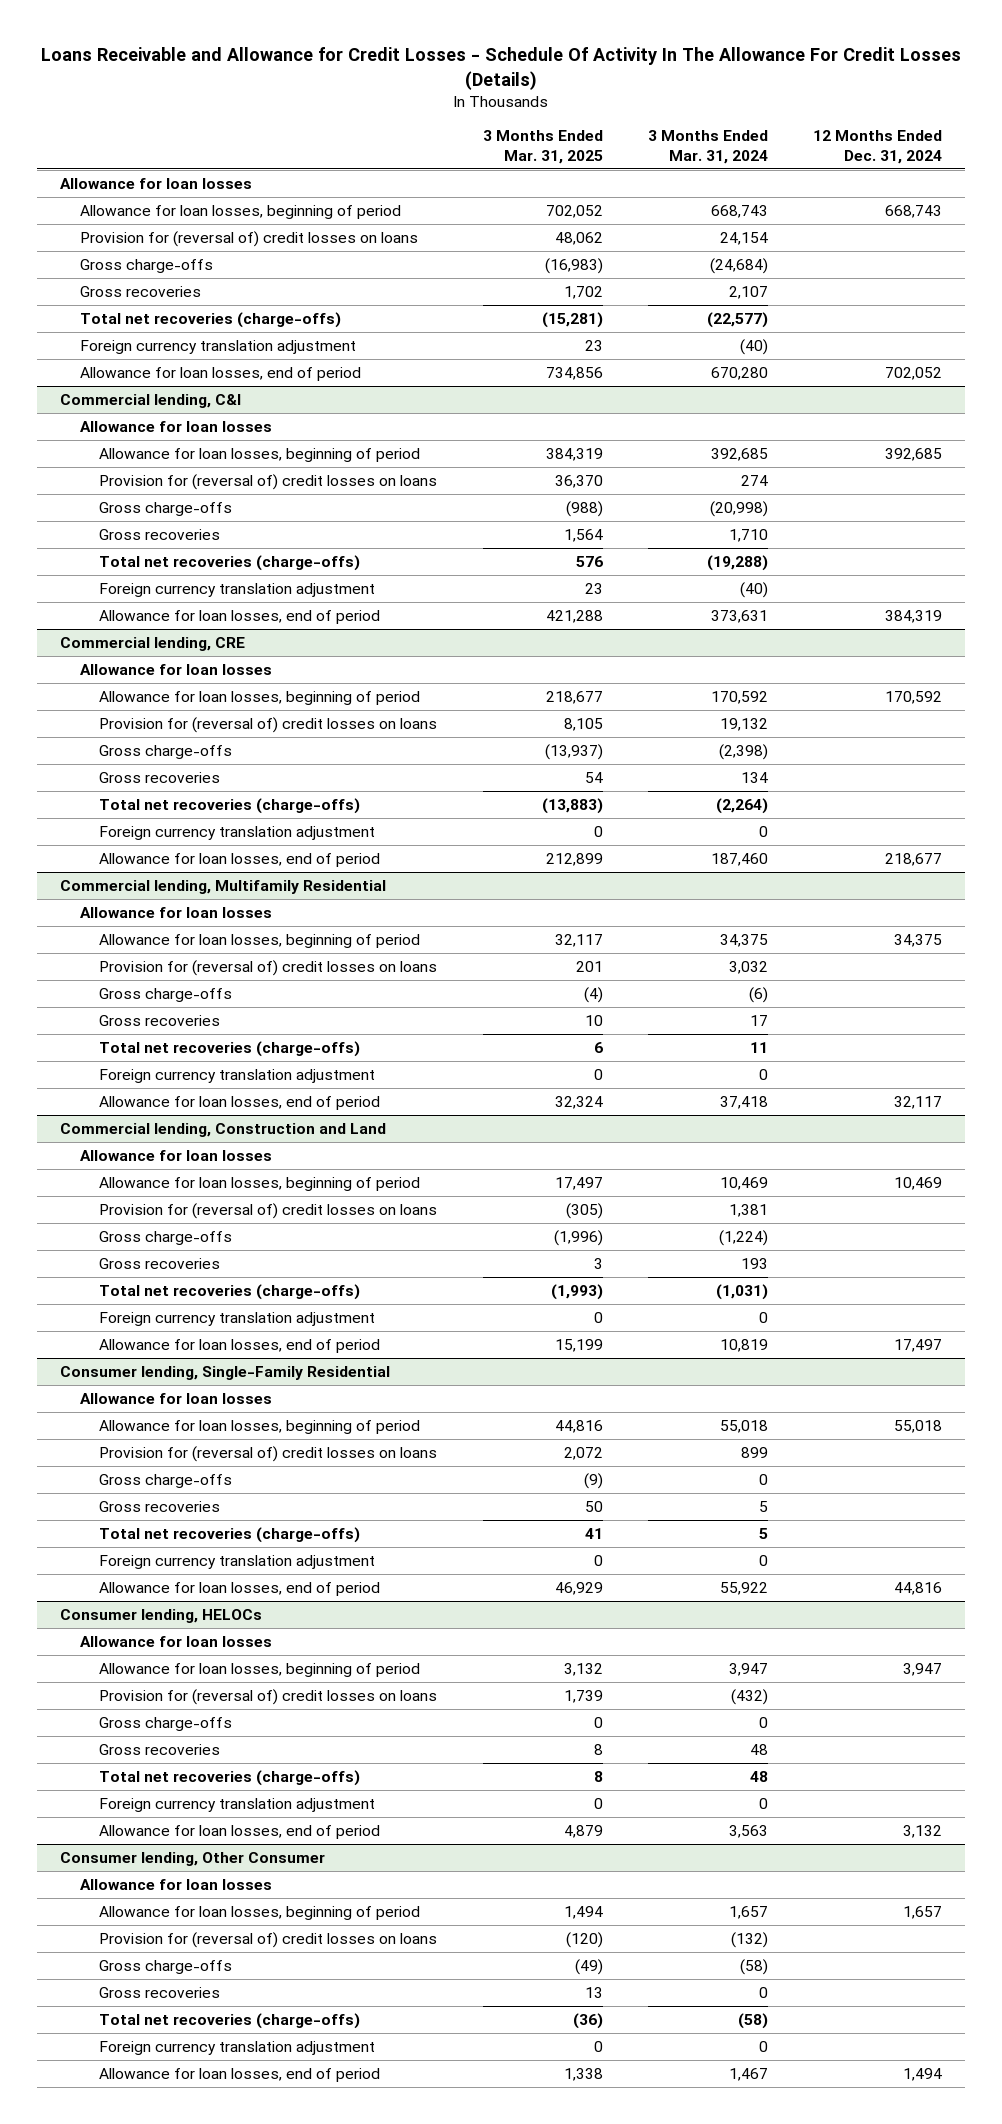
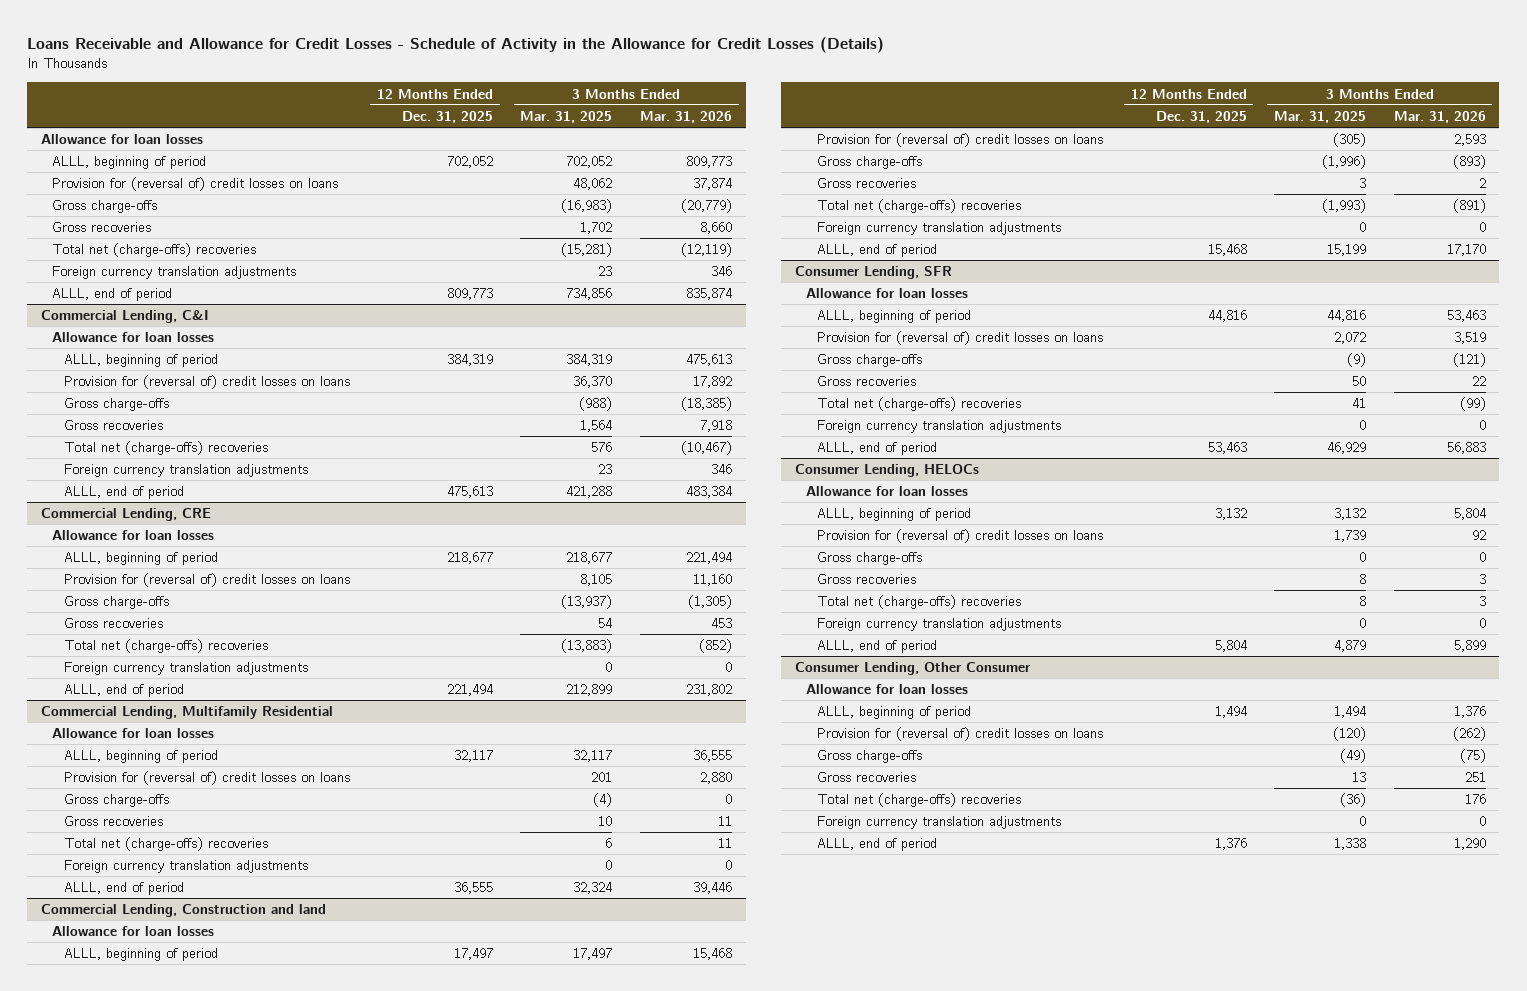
- Loans Receivable and Allowance for Credit Losses - Schedule Of Activity In The Allowance For Credit Losses (Details)
+ Loans Receivable and Allowance for Credit Losses - Schedule of Activity in the Allowance for Credit Losses (Details)
- | 3 Months Ended Mar. 31, 2025 | 3 Months Ended Mar. 31, 2024 | 12 Months Ended Dec. 31, 2024
+ | 12 Months Ended Dec. 31, 2025 | 3 Months Ended Mar. 31, 2025 | 3 Months Ended Mar. 31, 2026
- Allowance for loan losses, beginning of period | 702,052 | 668,743 | 668,743
+ ALLL, beginning of period | 702,052 | 702,052 | 809,773
- Total net recoveries (charge-offs) | (15,281) | (22,577) |
- Foreign currency translation adjustment | 23 | (40) |
- Allowance for loan losses, end of period | 734,856 | 670,280 | 702,052
- Commercial lending, C&I
+ Total net (charge-offs) recoveries | | (15,281) | (12,119)
+ Foreign currency translation adjustments | | 23 | 346
+ ALLL, end of period | 809,773 | 734,856 | 835,874
+ Commercial Lending, C&I
- Allowance for loan losses, beginning of period | 384,319 | 392,685 | 392,685
+ ALLL, beginning of period | 384,319 | 384,319 | 475,613
- Total net recoveries (charge-offs) | 576 | (19,288) |
- Foreign currency translation adjustment | 23 | (40) |
- Allowance for loan losses, end of period | 421,288 | 373,631 | 384,319
- Commercial lending, CRE
+ Total net (charge-offs) recoveries | | 576 | (10,467)
+ Foreign currency translation adjustments | | 23 | 346
+ ALLL, end of period | 475,613 | 421,288 | 483,384
+ Commercial Lending, CRE
- Allowance for loan losses, beginning of period | 218,677 | 170,592 | 170,592
+ ALLL, beginning of period | 218,677 | 218,677 | 221,494
- Total net recoveries (charge-offs) | (13,883) | (2,264) |
- Foreign currency translation adjustment | 0 | 0 |
- Allowance for loan losses, end of period | 212,899 | 187,460 | 218,677
- Commercial lending, Multifamily Residential
+ Total net (charge-offs) recoveries | | (13,883) | (852)
+ Foreign currency translation adjustments | | 0 | 0
+ ALLL, end of period | 221,494 | 212,899 | 231,802
+ Commercial Lending, Multifamily Residential
- Allowance for loan losses, beginning of period | 32,117 | 34,375 | 34,375
+ ALLL, beginning of period | 32,117 | 32,117 | 36,555
- Total net recoveries (charge-offs) | 6 | 11 |
- Foreign currency translation adjustment | 0 | 0 |
- Allowance for loan losses, end of period | 32,324 | 37,418 | 32,117
- Commercial lending, Construction and Land
+ Total net (charge-offs) recoveries | | 6 | 11
+ Foreign currency translation adjustments | | 0 | 0
+ ALLL, end of period | 36,555 | 32,324 | 39,446
+ Commercial Lending, Construction and land
- Allowance for loan losses, beginning of period | 17,497 | 10,469 | 10,469
+ ALLL, beginning of period | 17,497 | 17,497 | 15,468
- Total net recoveries (charge-offs) | (1,993) | (1,031) |
- Foreign currency translation adjustment | 0 | 0 |
- Allowance for loan losses, end of period | 15,199 | 10,819 | 17,497
- Consumer lending, Single-Family Residential
+ Total net (charge-offs) recoveries | | (1,993) | (891)
+ Foreign currency translation adjustments | | 0 | 0
+ ALLL, end of period | 15,468 | 15,199 | 17,170
+ Consumer Lending, SFR
- Allowance for loan losses, beginning of period | 44,816 | 55,018 | 55,018
+ ALLL, beginning of period | 44,816 | 44,816 | 53,463
- Total net recoveries (charge-offs) | 41 | 5 |
- Foreign currency translation adjustment | 0 | 0 |
- Allowance for loan losses, end of period | 46,929 | 55,922 | 44,816
- Consumer lending, HELOCs
+ Total net (charge-offs) recoveries | | 41 | (99)
+ Foreign currency translation adjustments | | 0 | 0
+ ALLL, end of period | 53,463 | 46,929 | 56,883
+ Consumer Lending, HELOCs
- Allowance for loan losses, beginning of period | 3,132 | 3,947 | 3,947
+ ALLL, beginning of period | 3,132 | 3,132 | 5,804
- Total net recoveries (charge-offs) | 8 | 48 |
- Foreign currency translation adjustment | 0 | 0 |
- Allowance for loan losses, end of period | 4,879 | 3,563 | 3,132
- Consumer lending, Other Consumer
+ Total net (charge-offs) recoveries | | 8 | 3
+ Foreign currency translation adjustments | | 0 | 0
+ ALLL, end of period | 5,804 | 4,879 | 5,899
+ Consumer Lending, Other Consumer
- Allowance for loan losses, beginning of period | 1,494 | 1,657 | 1,657
+ ALLL, beginning of period | 1,494 | 1,494 | 1,376
- Total net recoveries (charge-offs) | (36) | (58) |
- Foreign currency translation adjustment | 0 | 0 |
- Allowance for loan losses, end of period | 1,338 | 1,467 | 1,494
+ Total net (charge-offs) recoveries | | (36) | 176
+ Foreign currency translation adjustments | | 0 | 0
+ ALLL, end of period | 1,376 | 1,338 | 1,290

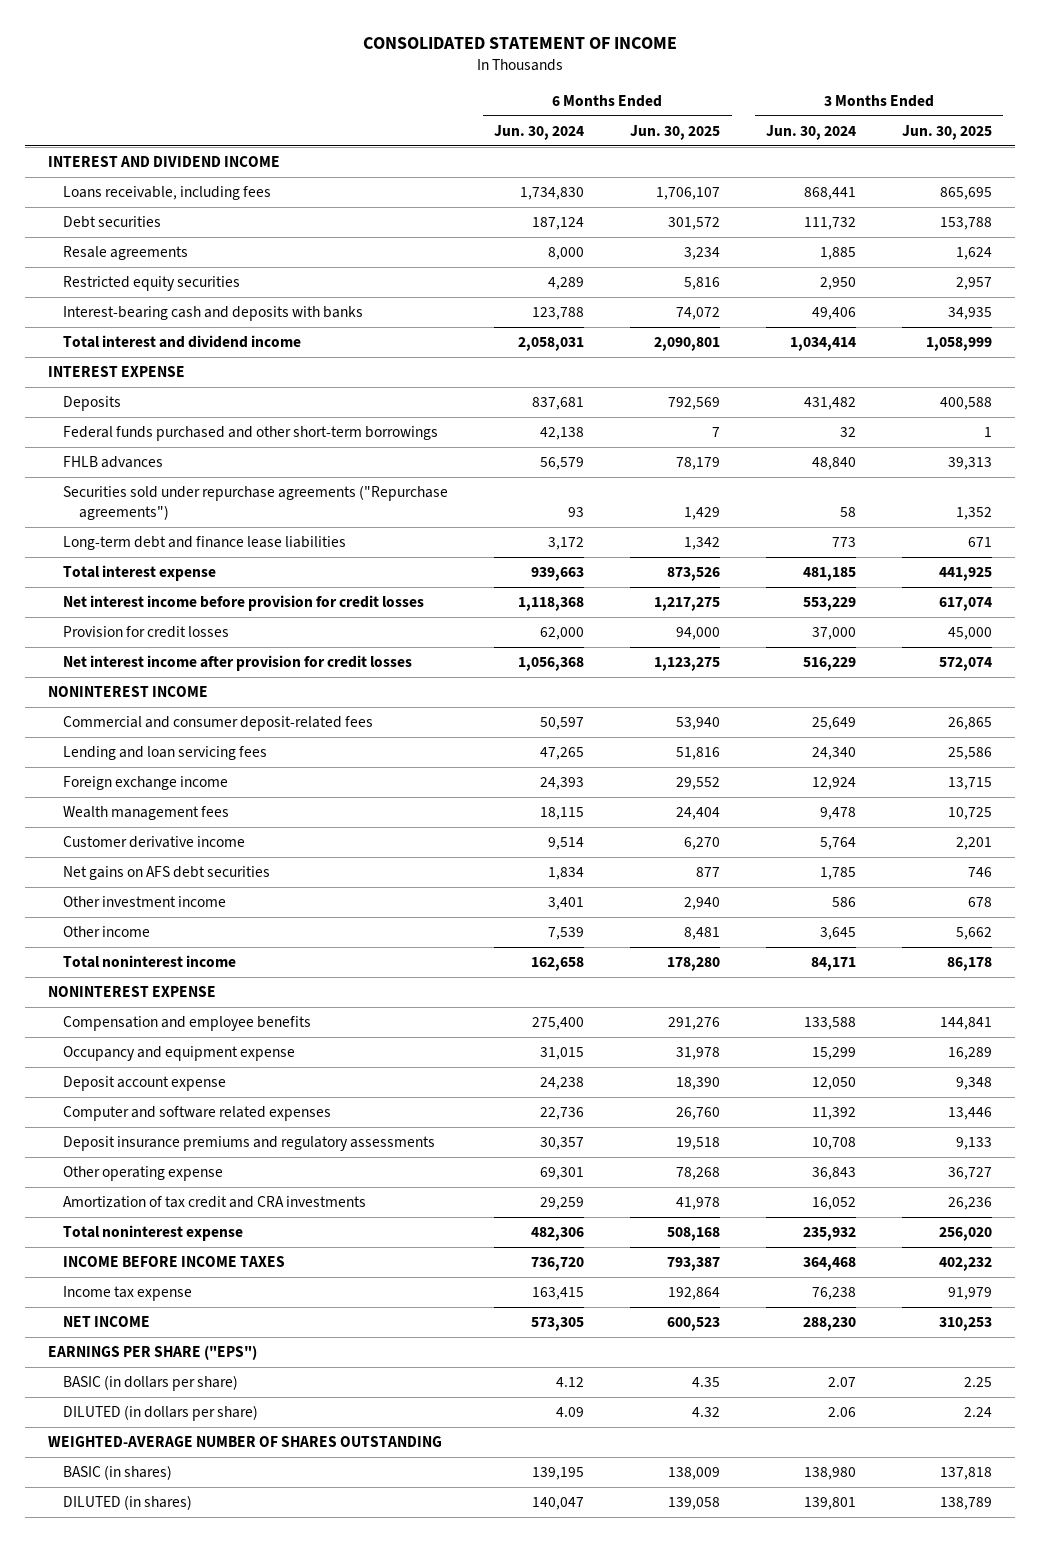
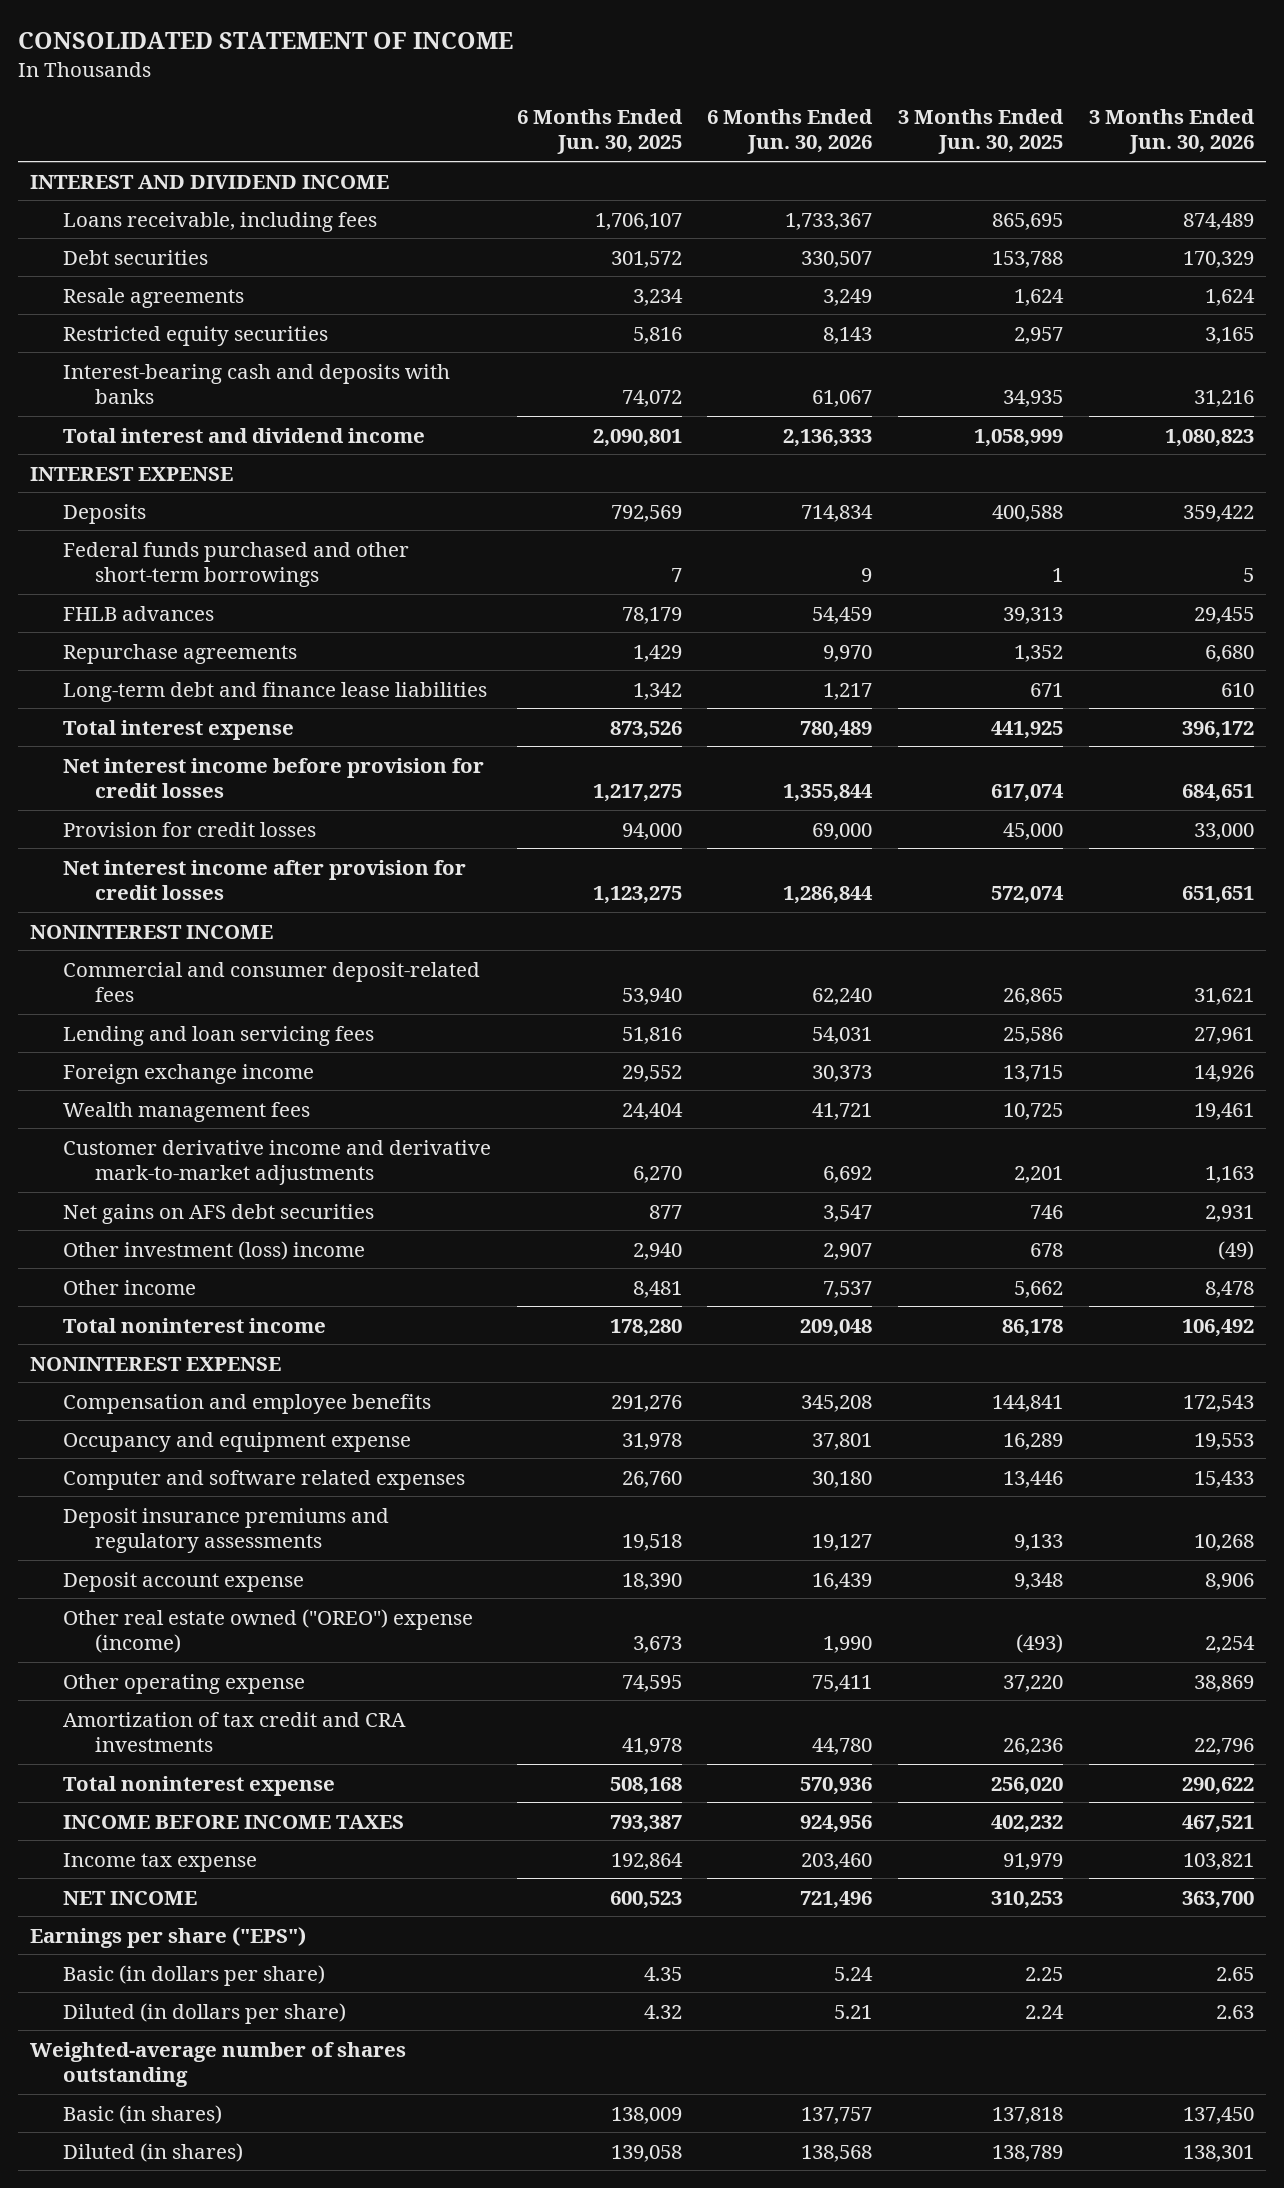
- | 6 Months Ended Jun. 30, 2024 | 6 Months Ended Jun. 30, 2025 | 3 Months Ended Jun. 30, 2024 | 3 Months Ended Jun. 30, 2025
+ | 6 Months Ended Jun. 30, 2025 | 6 Months Ended Jun. 30, 2026 | 3 Months Ended Jun. 30, 2025 | 3 Months Ended Jun. 30, 2026
- Securities sold under repurchase agreements ("Repurchase agreements") | 93 | 1,429 | 58 | 1,352
+ Repurchase agreements | 1,429 | 9,970 | 1,352 | 6,680
- Customer derivative income | 9,514 | 6,270 | 5,764 | 2,201
+ Customer derivative income and derivative mark-to-market adjustments | 6,270 | 6,692 | 2,201 | 1,163
- Other investment income | 3,401 | 2,940 | 586 | 678
+ Other investment (loss) income | 2,940 | 2,907 | 678 | (49)
- Other operating expense | 69,301 | 78,268 | 36,843 | 36,727
moved down: Deposit account expense | 18,390 | 16,439 | 9,348 | 8,906
+ Other real estate owned ("OREO") expense (income) | 3,673 | 1,990 | (493) | 2,254
+ Other operating expense | 74,595 | 75,411 | 37,220 | 38,869
- EARNINGS PER SHARE ("EPS")
- BASIC (in dollars per share) | 4.12 | 4.35 | 2.07 | 2.25
- DILUTED (in dollars per share) | 4.09 | 4.32 | 2.06 | 2.24
- WEIGHTED-AVERAGE NUMBER OF SHARES OUTSTANDING
- BASIC (in shares) | 139,195 | 138,009 | 138,980 | 137,818
- DILUTED (in shares) | 140,047 | 139,058 | 139,801 | 138,789
+ Earnings per share ("EPS")
+ Basic (in dollars per share) | 4.35 | 5.24 | 2.25 | 2.65
+ Diluted (in dollars per share) | 4.32 | 5.21 | 2.24 | 2.63
+ Weighted-average number of shares outstanding
+ Basic (in shares) | 138,009 | 137,757 | 137,818 | 137,450
+ Diluted (in shares) | 139,058 | 138,568 | 138,789 | 138,301

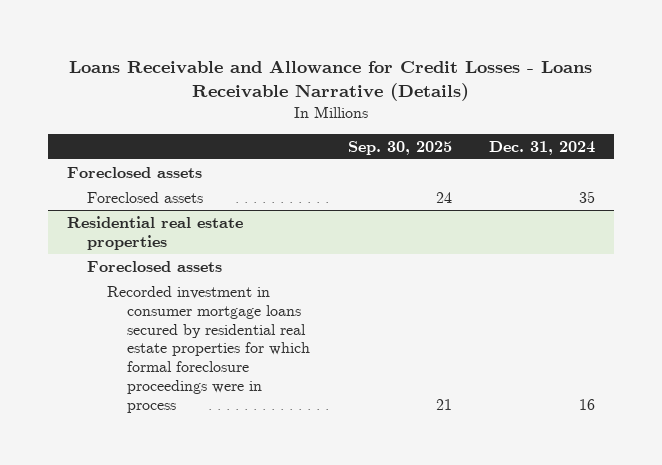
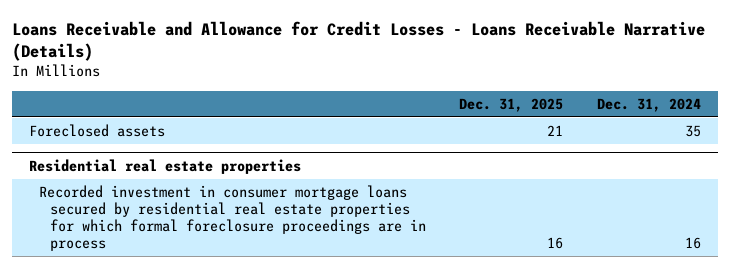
- | Sep. 30, 2025 | Dec. 31, 2024
+ | Dec. 31, 2025 | Dec. 31, 2024
- Foreclosed assets
@ Residential real estate properties
- Foreclosed assets
- Recorded investment in consumer mortgage loans secured by residential real estate properties for which formal foreclosure proceedings were in process | 21 | 16
+ Recorded investment in consumer mortgage loans secured by residential real estate properties for which formal foreclosure proceedings are in process | 16 | 16

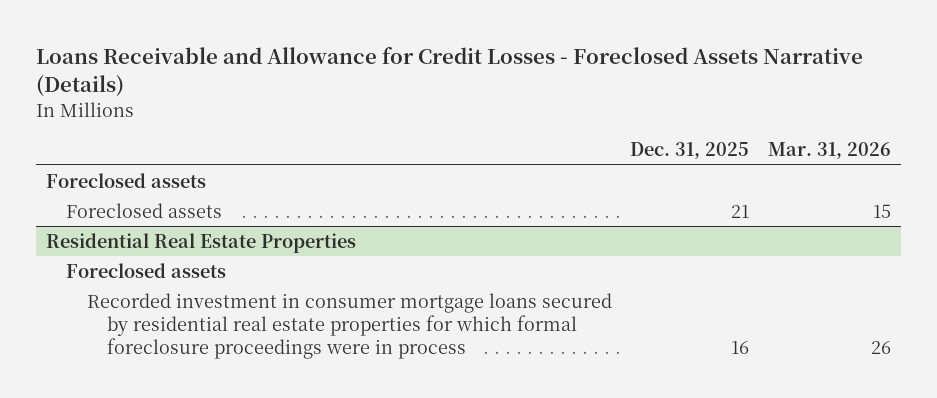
- Loans Receivable and Allowance for Credit Losses - Loans Receivable Narrative (Details)
+ Loans Receivable and Allowance for Credit Losses - Foreclosed Assets Narrative (Details)
- | Dec. 31, 2025 | Dec. 31, 2024
+ | Dec. 31, 2025 | Mar. 31, 2026
+ Foreclosed assets
- Residential real estate properties
- Recorded investment in consumer mortgage loans secured by residential real estate properties for which formal foreclosure proceedings are in process | 16 | 16
+ Residential Real Estate Properties
+ Foreclosed assets
+ Recorded investment in consumer mortgage loans secured by residential real estate properties for which formal foreclosure proceedings were in process | 16 | 26

